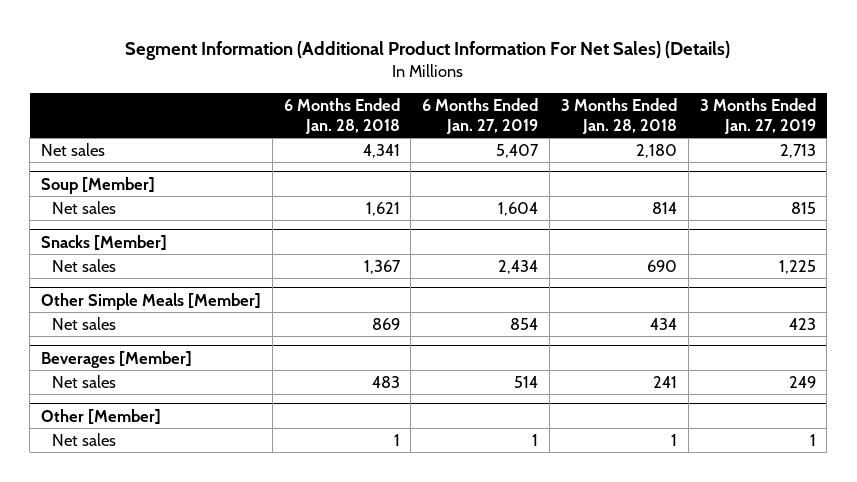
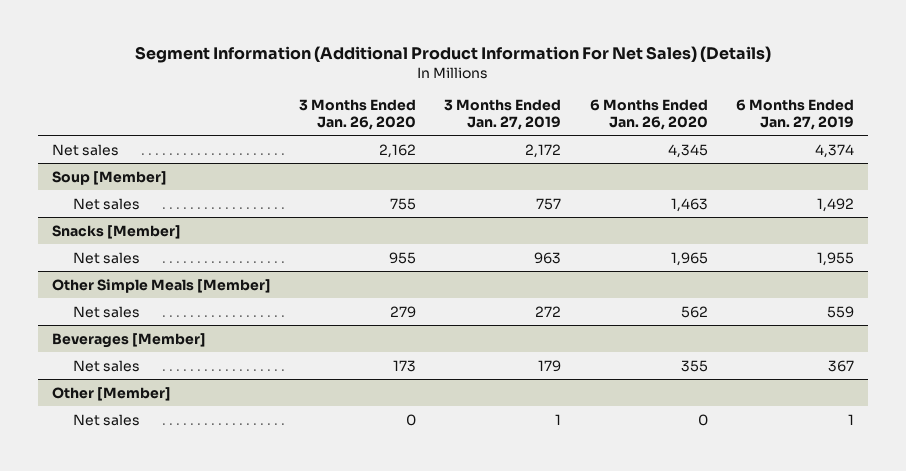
- | 6 Months Ended Jan. 28, 2018 | 6 Months Ended Jan. 27, 2019 | 3 Months Ended Jan. 28, 2018 | 3 Months Ended Jan. 27, 2019
+ | 3 Months Ended Jan. 26, 2020 | 3 Months Ended Jan. 27, 2019 | 6 Months Ended Jan. 26, 2020 | 6 Months Ended Jan. 27, 2019
- Net sales | 4,341 | 5,407 | 2,180 | 2,713
+ Net sales | 2,162 | 2,172 | 4,345 | 4,374
@ Soup [Member]
- Net sales | 1,621 | 1,604 | 814 | 815
+ Net sales | 755 | 757 | 1,463 | 1,492
@ Snacks [Member]
- Net sales | 1,367 | 2,434 | 690 | 1,225
+ Net sales | 955 | 963 | 1,965 | 1,955
@ Other Simple Meals [Member]
- Net sales | 869 | 854 | 434 | 423
+ Net sales | 279 | 272 | 562 | 559
@ Beverages [Member]
- Net sales | 483 | 514 | 241 | 249
+ Net sales | 173 | 179 | 355 | 367

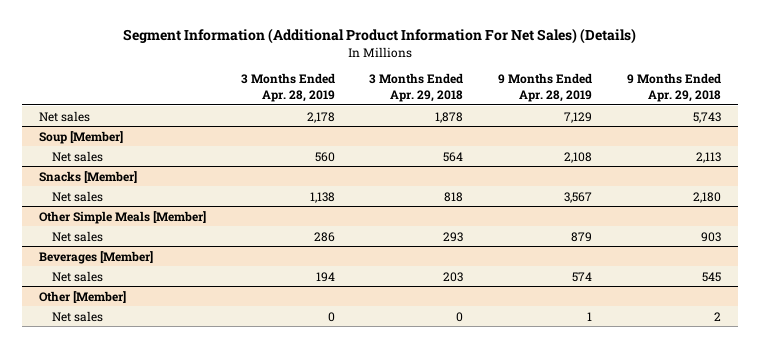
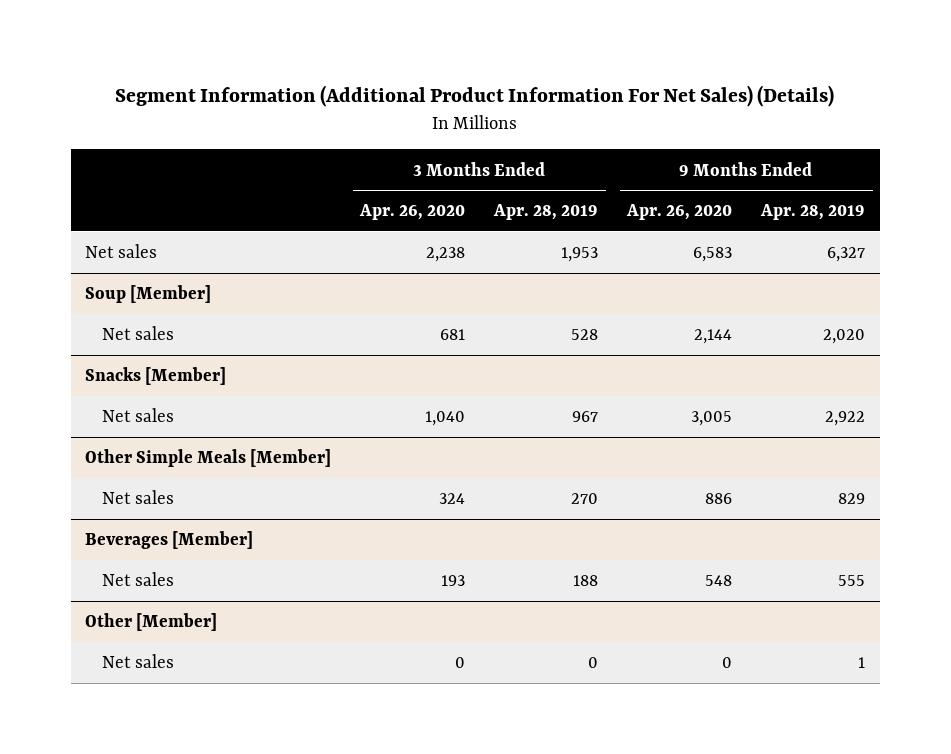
- | 3 Months Ended Apr. 28, 2019 | 3 Months Ended Apr. 29, 2018 | 9 Months Ended Apr. 28, 2019 | 9 Months Ended Apr. 29, 2018
+ | 3 Months Ended Apr. 26, 2020 | 3 Months Ended Apr. 28, 2019 | 9 Months Ended Apr. 26, 2020 | 9 Months Ended Apr. 28, 2019
- Net sales | 2,178 | 1,878 | 7,129 | 5,743
+ Net sales | 2,238 | 1,953 | 6,583 | 6,327
@ Soup [Member]
- Net sales | 560 | 564 | 2,108 | 2,113
+ Net sales | 681 | 528 | 2,144 | 2,020
@ Snacks [Member]
- Net sales | 1,138 | 818 | 3,567 | 2,180
+ Net sales | 1,040 | 967 | 3,005 | 2,922
@ Other Simple Meals [Member]
- Net sales | 286 | 293 | 879 | 903
+ Net sales | 324 | 270 | 886 | 829
@ Beverages [Member]
- Net sales | 194 | 203 | 574 | 545
+ Net sales | 193 | 188 | 548 | 555

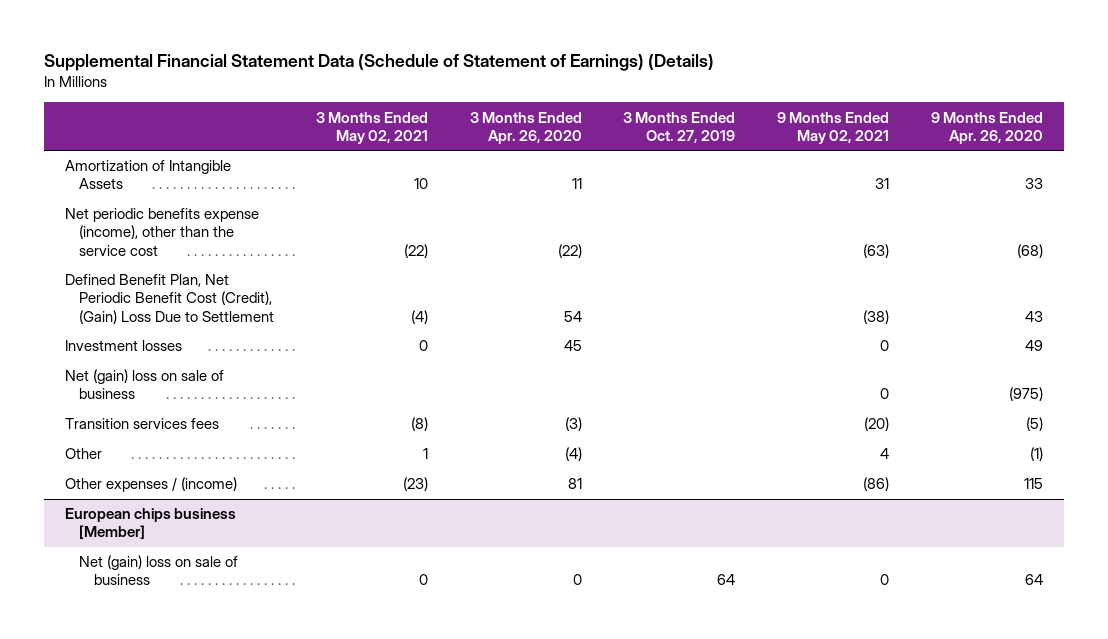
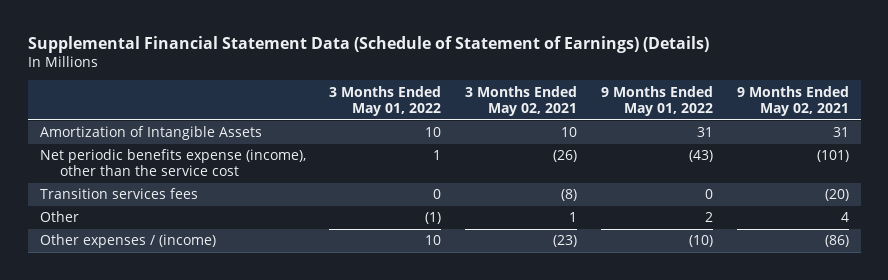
- | 3 Months Ended May 02, 2021 | 3 Months Ended Apr. 26, 2020 | 3 Months Ended Oct. 27, 2019 | 9 Months Ended May 02, 2021 | 9 Months Ended Apr. 26, 2020
+ | 3 Months Ended May 01, 2022 | 3 Months Ended May 02, 2021 | 9 Months Ended May 01, 2022 | 9 Months Ended May 02, 2021
- Net periodic benefits expense (income), other than the service cost | (22) | (22) | | (63) | (68)
- Defined Benefit Plan, Net Periodic Benefit Cost (Credit), (Gain) Loss Due to Settlement | (4) | 54 | | (38) | 43
- Investment losses | 0 | 45 | | 0 | 49
- Net (gain) loss on sale of business | | | | 0 | (975)
+ Net periodic benefits expense (income), other than the service cost | 1 | (26) | (43) | (101)
- European chips business [Member]
- Net (gain) loss on sale of business | 0 | 0 | 64 | 0 | 64

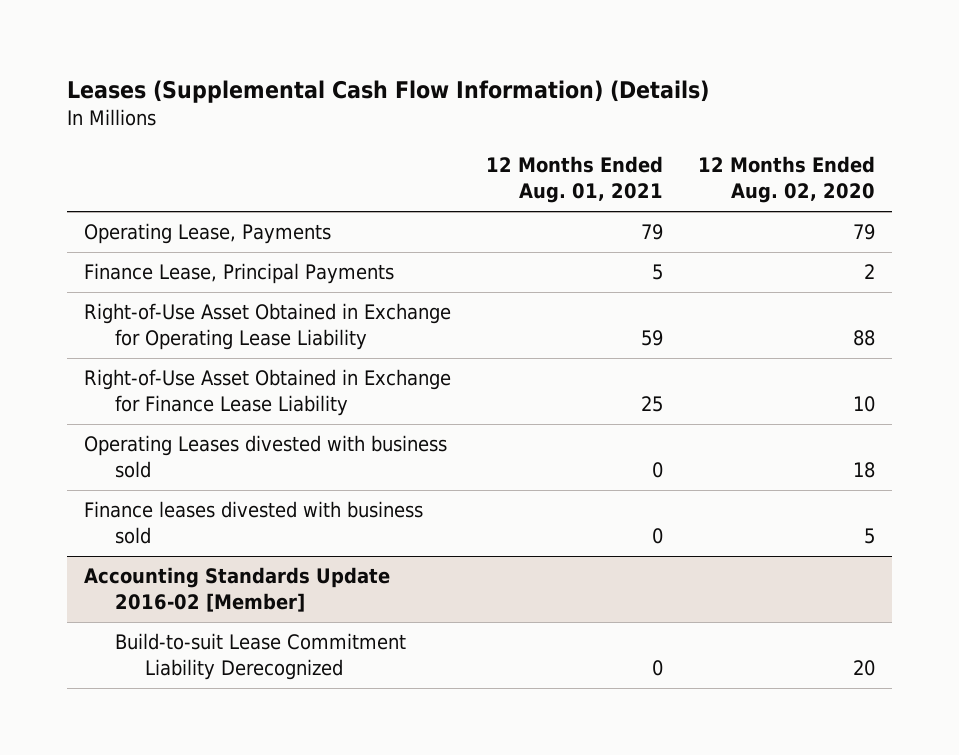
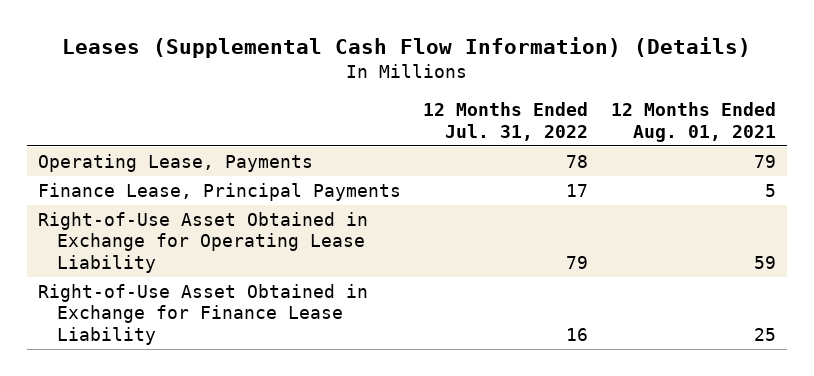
- | 12 Months Ended Aug. 01, 2021 | 12 Months Ended Aug. 02, 2020
+ | 12 Months Ended Jul. 31, 2022 | 12 Months Ended Aug. 01, 2021
- Operating Leases divested with business sold | 0 | 18
- Finance leases divested with business sold | 0 | 5
- Accounting Standards Update 2016-02 [Member]
- Build-to-suit Lease Commitment Liability Derecognized | 0 | 20

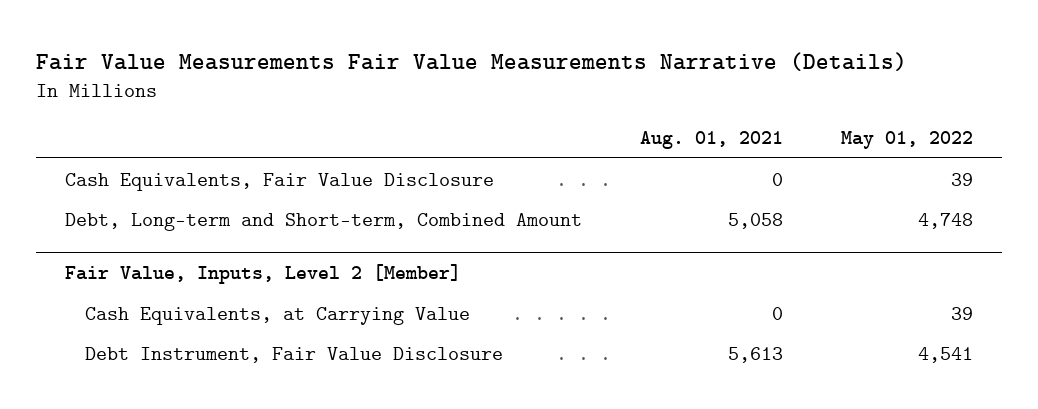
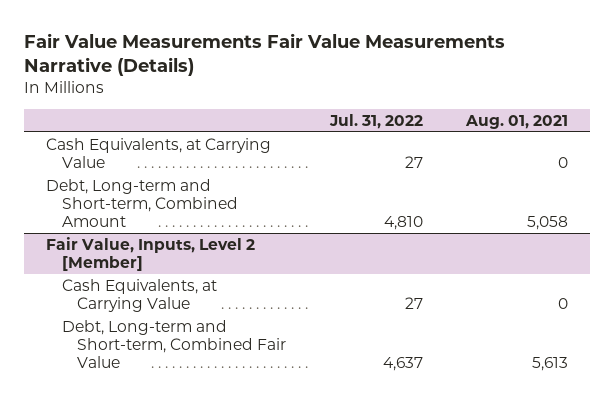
- | Aug. 01, 2021 | May 01, 2022
+ | Jul. 31, 2022 | Aug. 01, 2021
- Cash Equivalents, Fair Value Disclosure | 0 | 39
+ Cash Equivalents, at Carrying Value | 27 | 0
@ Fair Value, Inputs, Level 2 [Member]
- Debt Instrument, Fair Value Disclosure | 5,613 | 4,541
+ Debt, Long-term and Short-term, Combined Fair Value | 4,637 | 5,613

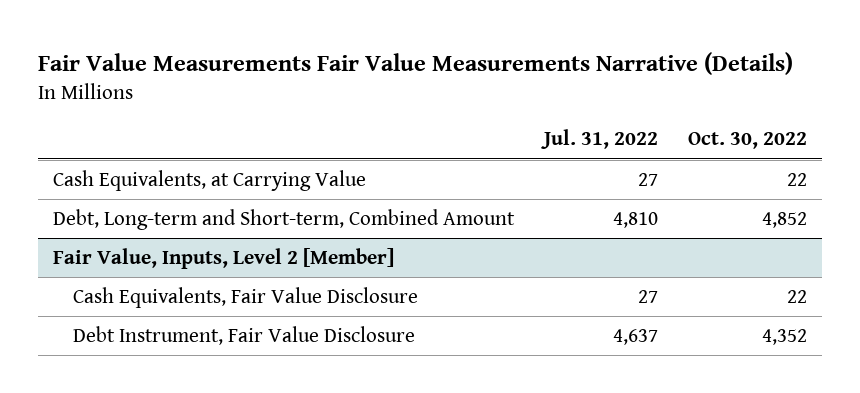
- | Jul. 31, 2022 | Aug. 01, 2021
+ | Jul. 31, 2022 | Oct. 30, 2022
@ Fair Value, Inputs, Level 2 [Member]
- Cash Equivalents, at Carrying Value | 27 | 0
- Debt, Long-term and Short-term, Combined Fair Value | 4,637 | 5,613
+ Cash Equivalents, Fair Value Disclosure | 27 | 22
+ Debt Instrument, Fair Value Disclosure | 4,637 | 4,352

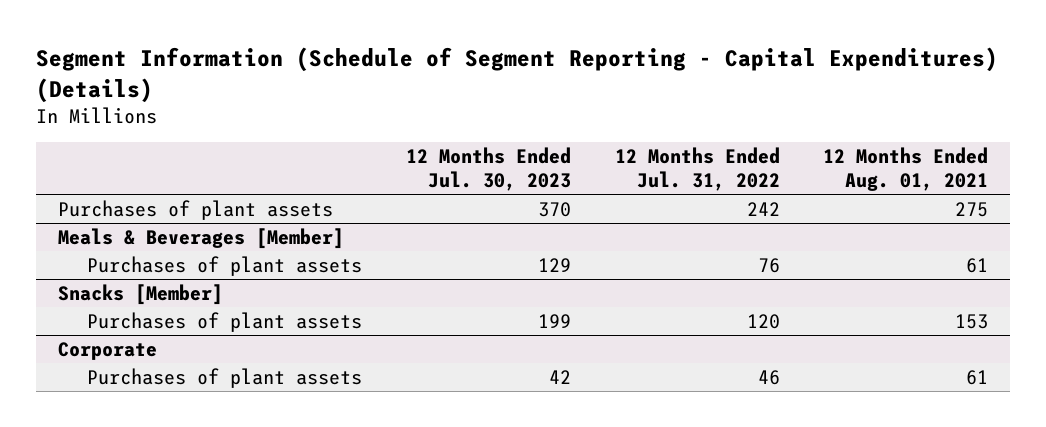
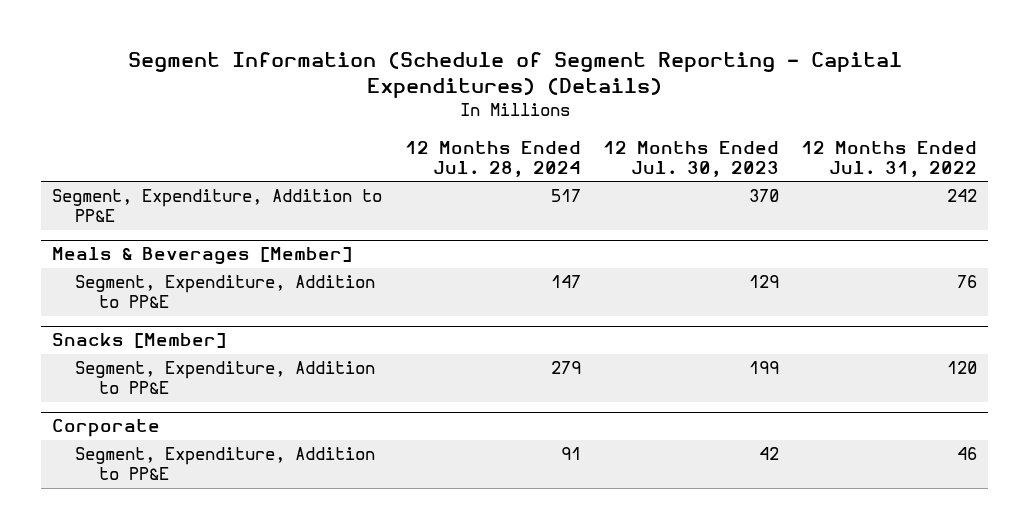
- | 12 Months Ended Jul. 30, 2023 | 12 Months Ended Jul. 31, 2022 | 12 Months Ended Aug. 01, 2021
+ | 12 Months Ended Jul. 28, 2024 | 12 Months Ended Jul. 30, 2023 | 12 Months Ended Jul. 31, 2022
- Purchases of plant assets | 370 | 242 | 275
+ Segment, Expenditure, Addition to PP&E | 517 | 370 | 242
@ Meals & Beverages [Member]
- Purchases of plant assets | 129 | 76 | 61
+ Segment, Expenditure, Addition to PP&E | 147 | 129 | 76
@ Snacks [Member]
- Purchases of plant assets | 199 | 120 | 153
+ Segment, Expenditure, Addition to PP&E | 279 | 199 | 120
@ Corporate
- Purchases of plant assets | 42 | 46 | 61
+ Segment, Expenditure, Addition to PP&E | 91 | 42 | 46

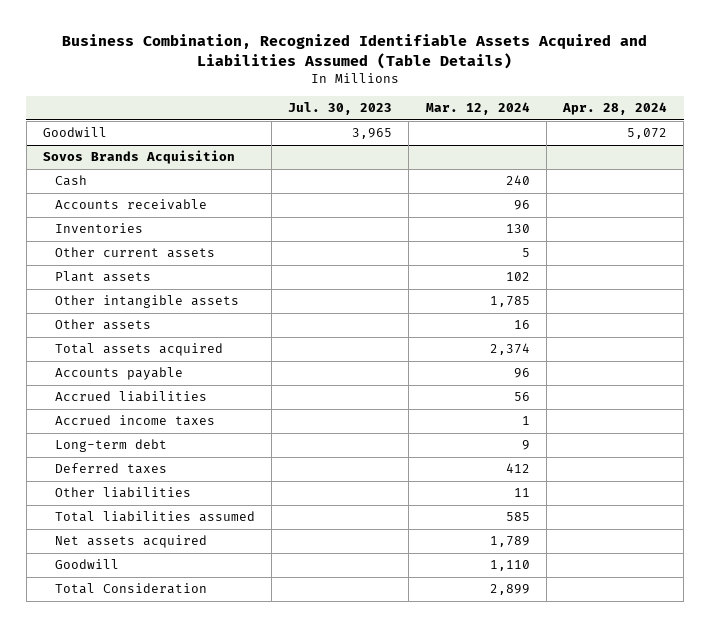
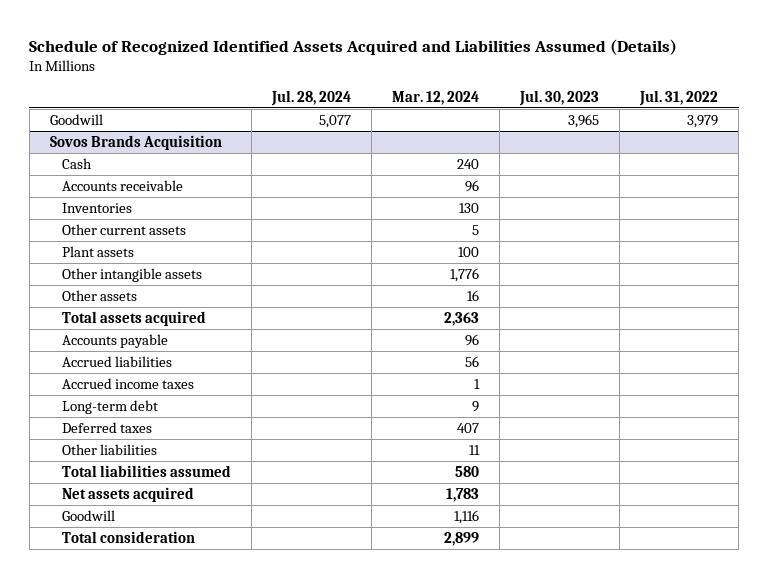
- Business Combination, Recognized Identifiable Assets Acquired and Liabilities Assumed (Table Details)
+ Schedule of Recognized Identified Assets Acquired and Liabilities Assumed (Details)
- | Jul. 30, 2023 | Mar. 12, 2024 | Apr. 28, 2024
+ | Jul. 28, 2024 | Mar. 12, 2024 | Jul. 30, 2023 | Jul. 31, 2022
@ Sovos Brands Acquisition
- Plant assets | | 102 |
- Other intangible assets | | 1,785 |
+ Plant assets | | 100 | |
+ Other intangible assets | | 1,776 | |
- Total assets acquired | | 2,374 |
+ Total assets acquired | | 2,363 | |
- Deferred taxes | | 412 |
+ Deferred taxes | | 407 | |
- Total liabilities assumed | | 585 |
- Net assets acquired | | 1,789 |
- Goodwill | | 1,110 |
- Total Consideration | | 2,899 |
+ Total liabilities assumed | | 580 | |
+ Net assets acquired | | 1,783 | |
+ Goodwill | | 1,116 | |
+ Total consideration | | 2,899 | |

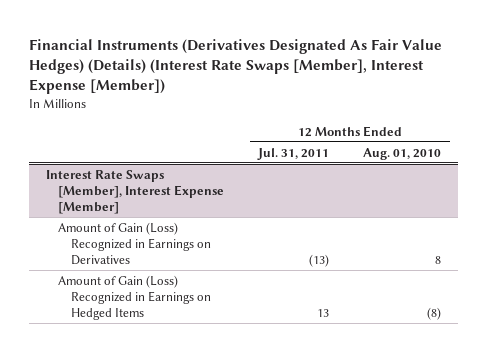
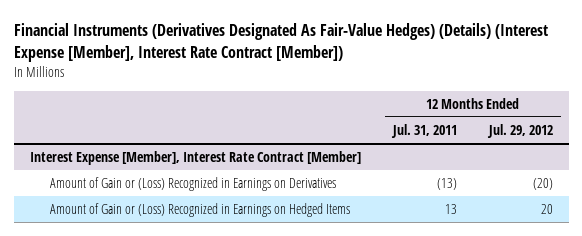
- Financial Instruments (Derivatives Designated As Fair Value Hedges) (Details) (Interest Rate Swaps [Member], Interest Expense [Member])
+ Financial Instruments (Derivatives Designated As Fair-Value Hedges) (Details) (Interest Expense [Member], Interest Rate Contract [Member])
- | 12 Months Ended Jul. 31, 2011 | 12 Months Ended Aug. 01, 2010
+ | 12 Months Ended Jul. 31, 2011 | 12 Months Ended Jul. 29, 2012
- Interest Rate Swaps [Member], Interest Expense [Member]
- Amount of Gain (Loss) Recognized in Earnings on Derivatives | (13) | 8
- Amount of Gain (Loss) Recognized in Earnings on Hedged Items | 13 | (8)
+ Interest Expense [Member], Interest Rate Contract [Member]
+ Amount of Gain or (Loss) Recognized in Earnings on Derivatives | (13) | (20)
+ Amount of Gain or (Loss) Recognized in Earnings on Hedged Items | 13 | 20

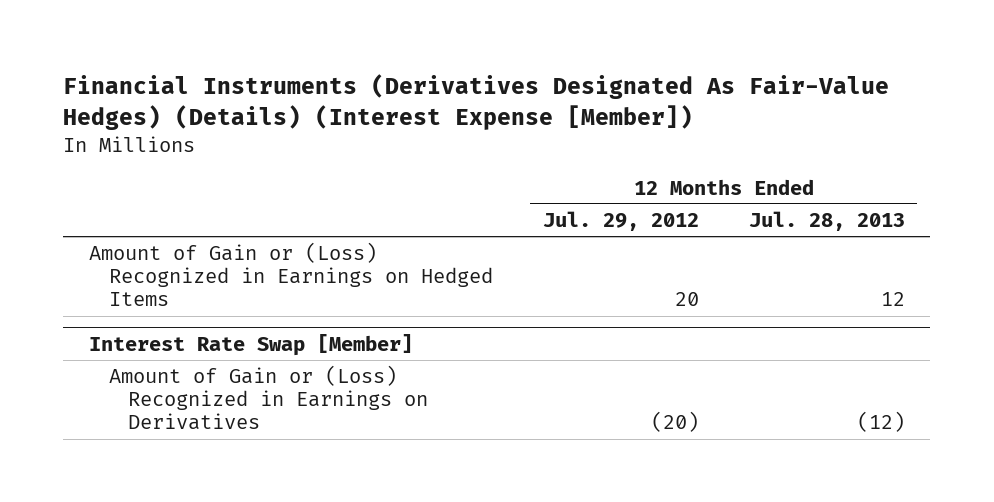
- Financial Instruments (Derivatives Designated As Fair-Value Hedges) (Details) (Interest Expense [Member], Interest Rate Contract [Member])
+ Financial Instruments (Derivatives Designated As Fair-Value Hedges) (Details) (Interest Expense [Member])
- | 12 Months Ended Jul. 31, 2011 | 12 Months Ended Jul. 29, 2012
+ | 12 Months Ended Jul. 29, 2012 | 12 Months Ended Jul. 28, 2013
- Interest Expense [Member], Interest Rate Contract [Member]
- Amount of Gain or (Loss) Recognized in Earnings on Derivatives | (13) | (20)
+ Interest Rate Swap [Member]
+ Amount of Gain or (Loss) Recognized in Earnings on Derivatives | (20) | (12)

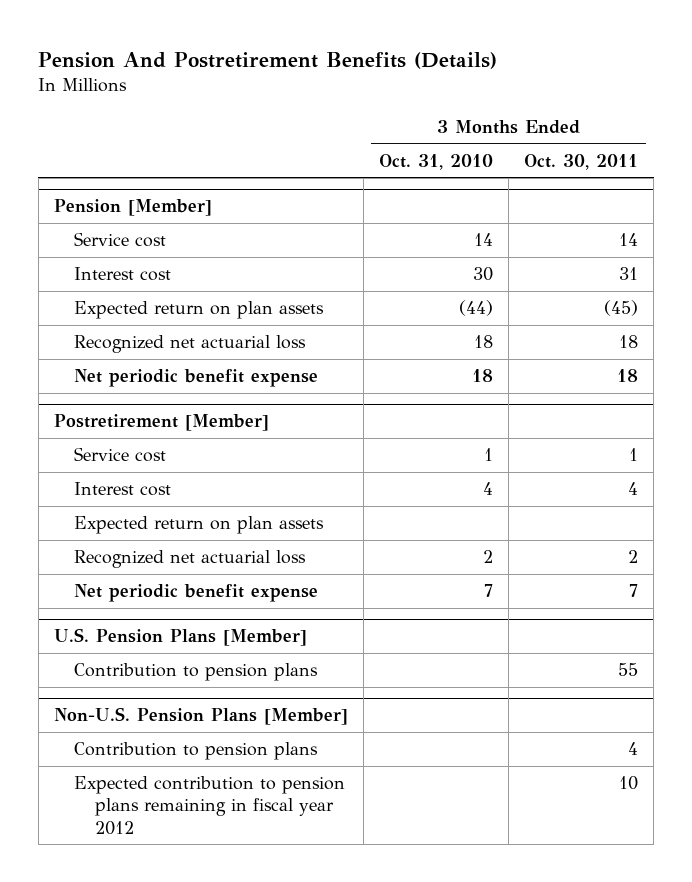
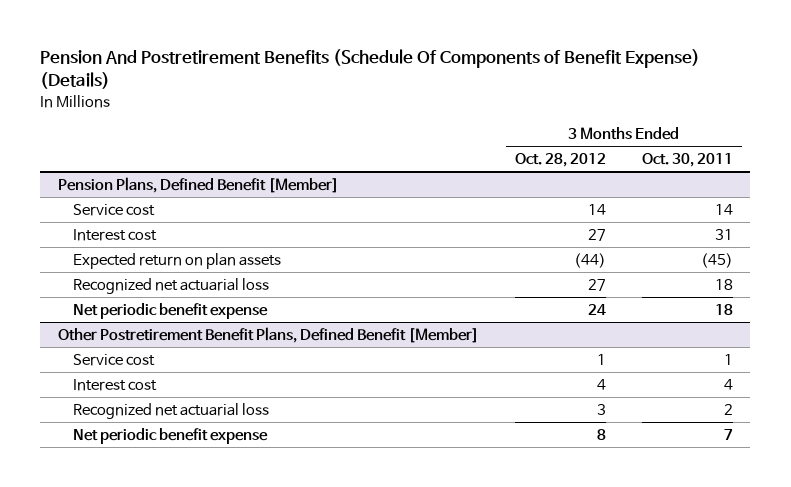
- Pension And Postretirement Benefits (Details)
+ Pension And Postretirement Benefits (Schedule Of Components of Benefit Expense) (Details)
- | 3 Months Ended Oct. 31, 2010 | 3 Months Ended Oct. 30, 2011
+ | 3 Months Ended Oct. 28, 2012 | 3 Months Ended Oct. 30, 2011
- Pension [Member]
+ Pension Plans, Defined Benefit [Member]
- Postretirement [Member]
+ Other Postretirement Benefit Plans, Defined Benefit [Member]
- Expected return on plan assets
- U.S. Pension Plans [Member]
- Contribution to pension plans | | 55
- Non-U.S. Pension Plans [Member]
- Contribution to pension plans | | 4
- Expected contribution to pension plans remaining in fiscal year 2012 | | 10

